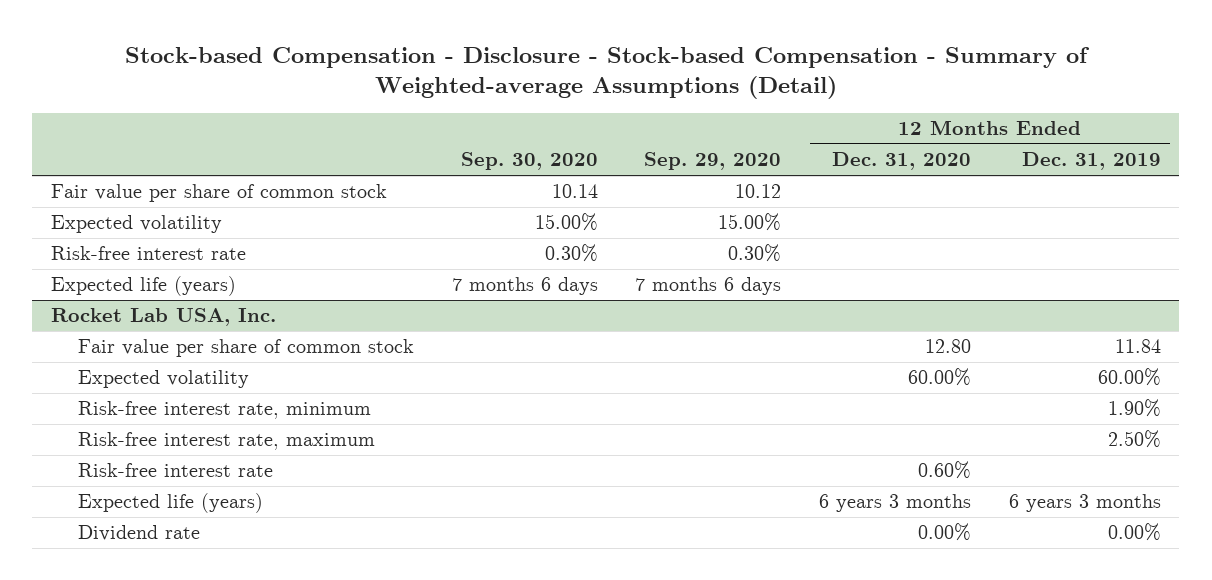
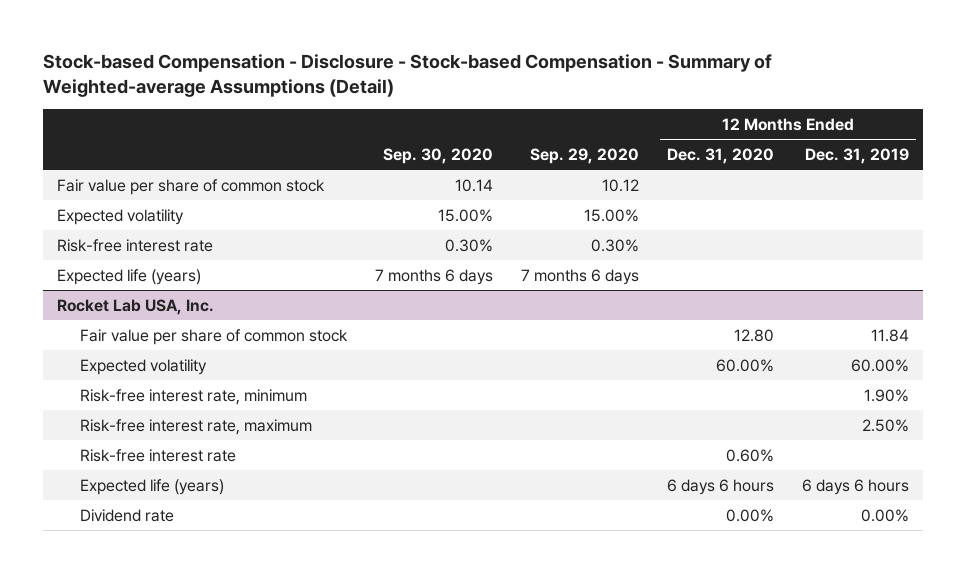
@ Rocket Lab USA, Inc.
- Expected life (years) | | | 6 years 3 months | 6 years 3 months
+ Expected life (years) | | | 6 days 6 hours | 6 days 6 hours

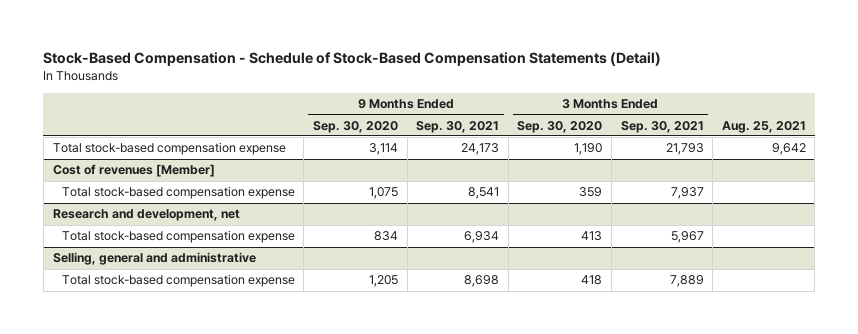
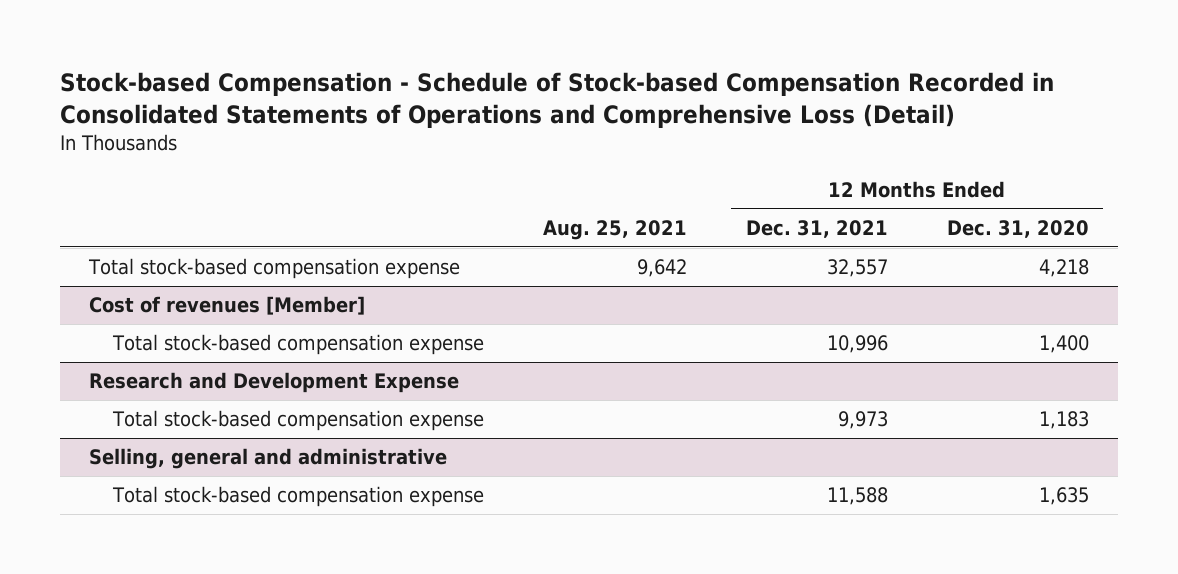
- Stock-Based Compensation - Schedule of Stock-Based Compensation Statements (Detail)
+ Stock-based Compensation - Schedule of Stock-based Compensation Recorded in Consolidated Statements of Operations and Comprehensive Loss (Detail)
- | 9 Months Ended Sep. 30, 2020 | 9 Months Ended Sep. 30, 2021 | 3 Months Ended Sep. 30, 2020 | 3 Months Ended Sep. 30, 2021 | Aug. 25, 2021
+ | Aug. 25, 2021 | 12 Months Ended Dec. 31, 2021 | 12 Months Ended Dec. 31, 2020
- Research and development, net
+ Research and Development Expense

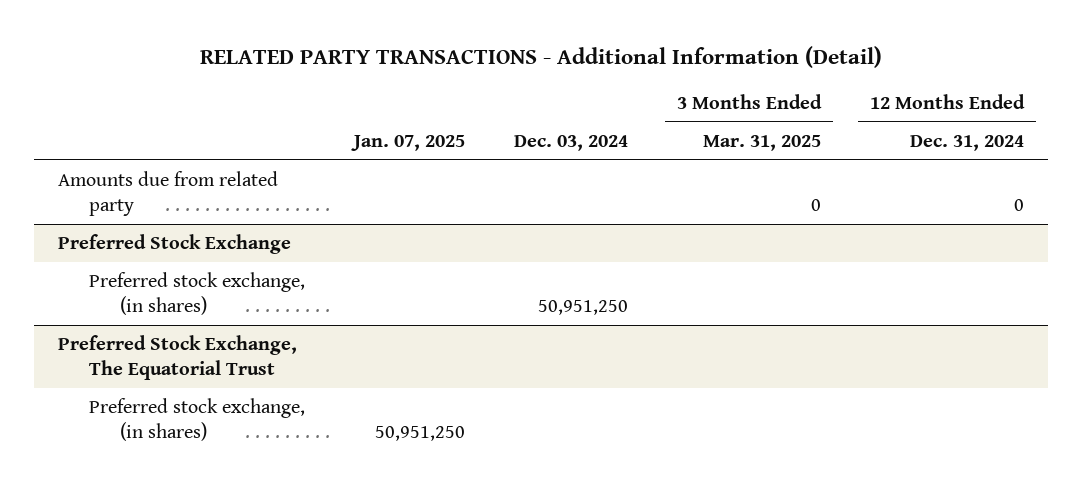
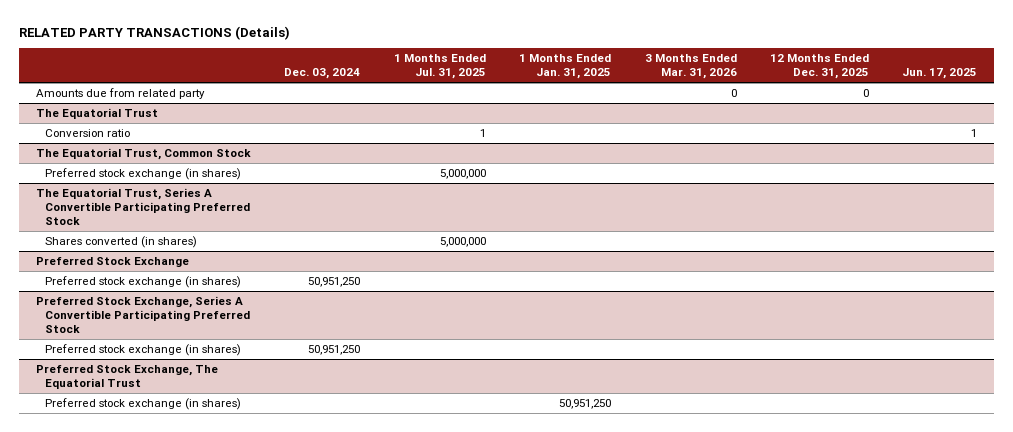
- RELATED PARTY TRANSACTIONS - Additional Information (Detail)
+ RELATED PARTY TRANSACTIONS (Details)
- | Jan. 07, 2025 | Dec. 03, 2024 | 3 Months Ended Mar. 31, 2025 | 12 Months Ended Dec. 31, 2024
+ | Dec. 03, 2024 | 1 Months Ended Jul. 31, 2025 | 1 Months Ended Jan. 31, 2025 | 3 Months Ended Mar. 31, 2026 | 12 Months Ended Dec. 31, 2025 | Jun. 17, 2025
+ The Equatorial Trust
+ Conversion ratio | | 1 | | | | 1
+ The Equatorial Trust, Common Stock
+ Preferred stock exchange (in shares) | | 5,000,000 | | | |
+ The Equatorial Trust, Series A Convertible Participating Preferred Stock
+ Shares converted (in shares) | | 5,000,000 | | | |
@ Preferred Stock Exchange
- Preferred stock exchange, (in shares) | | 50,951,250 | |
+ Preferred stock exchange (in shares) | 50,951,250 | | | | |
+ Preferred Stock Exchange, Series A Convertible Participating Preferred Stock
+ Preferred stock exchange (in shares) | 50,951,250 | | | | |
@ Preferred Stock Exchange, The Equatorial Trust
- Preferred stock exchange, (in shares) | 50,951,250 | | |
+ Preferred stock exchange (in shares) | | | 50,951,250 | | |

